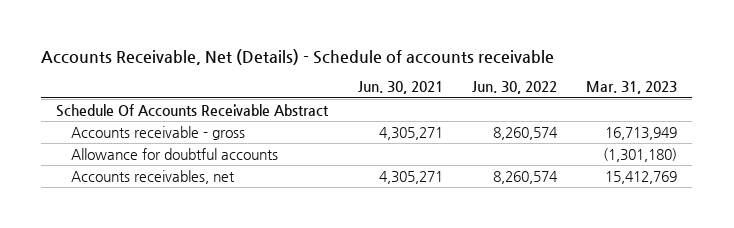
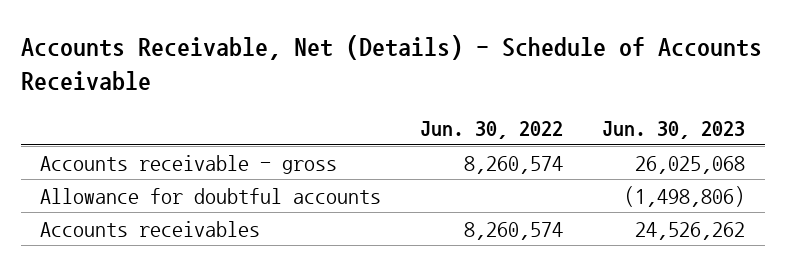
- Accounts Receivable, Net (Details) - Schedule of accounts receivable
+ Accounts Receivable, Net (Details) - Schedule of Accounts Receivable
- | Jun. 30, 2021 | Jun. 30, 2022 | Mar. 31, 2023
+ | Jun. 30, 2022 | Jun. 30, 2023
- Schedule Of Accounts Receivable Abstract
- Accounts receivables, net | 4,305,271 | 8,260,574 | 15,412,769
+ Accounts receivables | 8,260,574 | 24,526,262

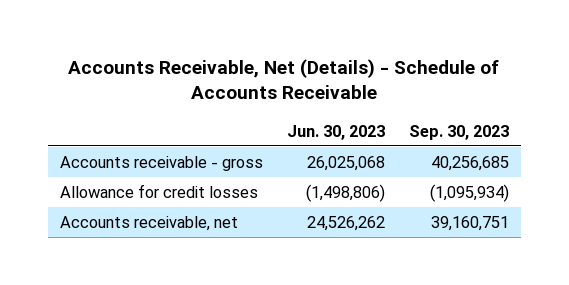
- | Jun. 30, 2022 | Jun. 30, 2023
+ | Jun. 30, 2023 | Sep. 30, 2023
- Allowance for doubtful accounts | | (1,498,806)
- Accounts receivables | 8,260,574 | 24,526,262
+ Allowance for credit losses | (1,498,806) | (1,095,934)
+ Accounts receivable, net | 24,526,262 | 39,160,751

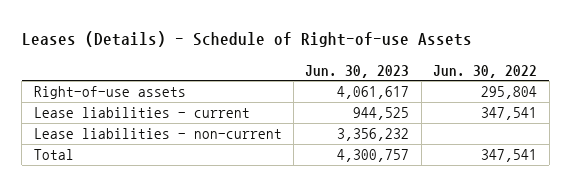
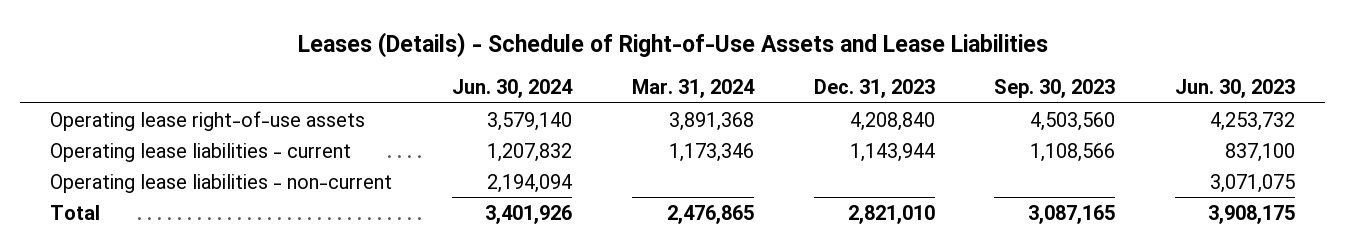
- Leases (Details) - Schedule of Right-of-use Assets
+ Leases (Details) - Schedule of Right-of-Use Assets and Lease Liabilities
- | Jun. 30, 2023 | Jun. 30, 2022
+ | Jun. 30, 2024 | Mar. 31, 2024 | Dec. 31, 2023 | Sep. 30, 2023 | Jun. 30, 2023
- Right-of-use assets | 4,061,617 | 295,804
- Lease liabilities - current | 944,525 | 347,541
- Lease liabilities - non-current | 3,356,232 |
- Total | 4,300,757 | 347,541
+ Operating lease right-of-use assets | 3,579,140 | 3,891,368 | 4,208,840 | 4,503,560 | 4,253,732
+ Operating lease liabilities - current | 1,207,832 | 1,173,346 | 1,143,944 | 1,108,566 | 837,100
+ Operating lease liabilities - non-current | 2,194,094 | | | | 3,071,075
+ Total | 3,401,926 | 2,476,865 | 2,821,010 | 3,087,165 | 3,908,175

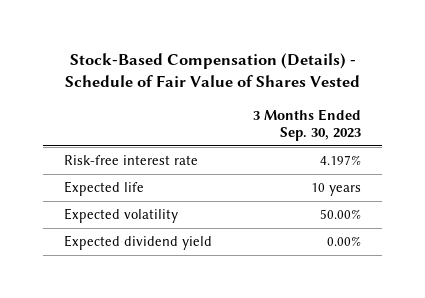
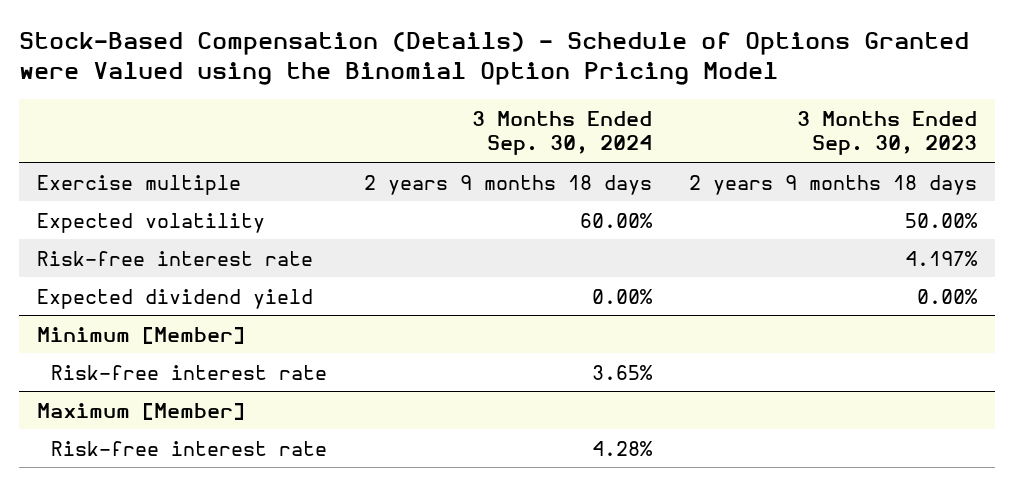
- Stock-Based Compensation (Details) - Schedule of Fair Value of Shares Vested
+ Stock-Based Compensation (Details) - Schedule of Options Granted were Valued using the Binomial Option Pricing Model
- | 3 Months Ended Sep. 30, 2023
+ | 3 Months Ended Sep. 30, 2024 | 3 Months Ended Sep. 30, 2023
- Expected life | 10 years
+ Exercise multiple | 2 years 9 months 18 days | 2 years 9 months 18 days
moved down: Risk-free interest rate | | 4.197%
+ Minimum [Member]
+ Risk-free interest rate | 3.65% |
+ Maximum [Member]
+ Risk-free interest rate | 4.28% |

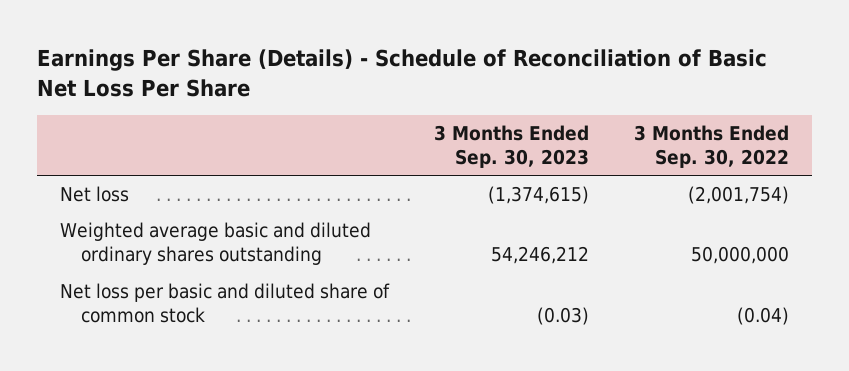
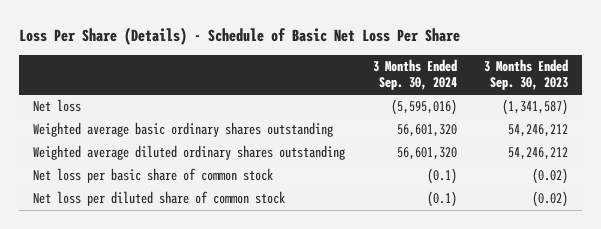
- Earnings Per Share (Details) - Schedule of Reconciliation of Basic Net Loss Per Share
+ Loss Per Share (Details) - Schedule of Basic Net Loss Per Share
- | 3 Months Ended Sep. 30, 2023 | 3 Months Ended Sep. 30, 2022
+ | 3 Months Ended Sep. 30, 2024 | 3 Months Ended Sep. 30, 2023
- Net loss | (1,374,615) | (2,001,754)
- Weighted average basic and diluted ordinary shares outstanding | 54,246,212 | 50,000,000
- Net loss per basic and diluted share of common stock | (0.03) | (0.04)
+ Net loss | (5,595,016) | (1,341,587)
+ Weighted average basic ordinary shares outstanding | 56,601,320 | 54,246,212
+ Weighted average diluted ordinary shares outstanding | 56,601,320 | 54,246,212
+ Net loss per basic share of common stock | (0.1) | (0.02)
+ Net loss per diluted share of common stock | (0.1) | (0.02)

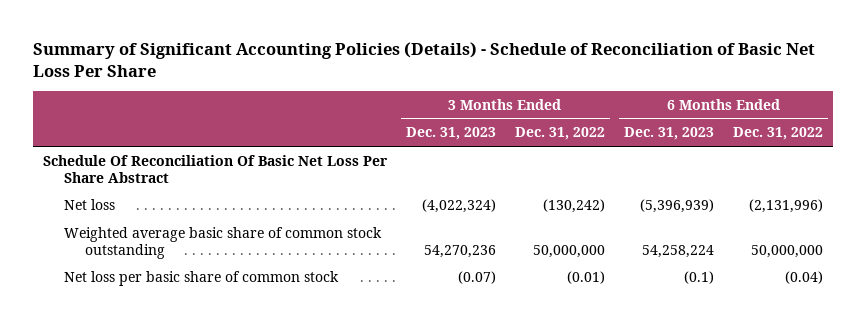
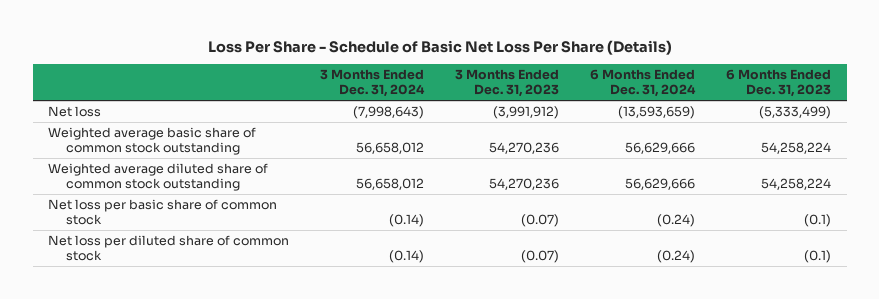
- Summary of Significant Accounting Policies (Details) - Schedule of Reconciliation of Basic Net Loss Per Share
+ Loss Per Share - Schedule of Basic Net Loss Per Share (Details)
- | 3 Months Ended Dec. 31, 2023 | 3 Months Ended Dec. 31, 2022 | 6 Months Ended Dec. 31, 2023 | 6 Months Ended Dec. 31, 2022
+ | 3 Months Ended Dec. 31, 2024 | 3 Months Ended Dec. 31, 2023 | 6 Months Ended Dec. 31, 2024 | 6 Months Ended Dec. 31, 2023
- Schedule Of Reconciliation Of Basic Net Loss Per Share Abstract
- Net loss | (4,022,324) | (130,242) | (5,396,939) | (2,131,996)
+ Net loss | (7,998,643) | (3,991,912) | (13,593,659) | (5,333,499)
+ Weighted average diluted share of common stock outstanding | 56,658,012 | 54,270,236 | 56,629,666 | 54,258,224
+ Net loss per diluted share of common stock | (0.14) | (0.07) | (0.24) | (0.1)

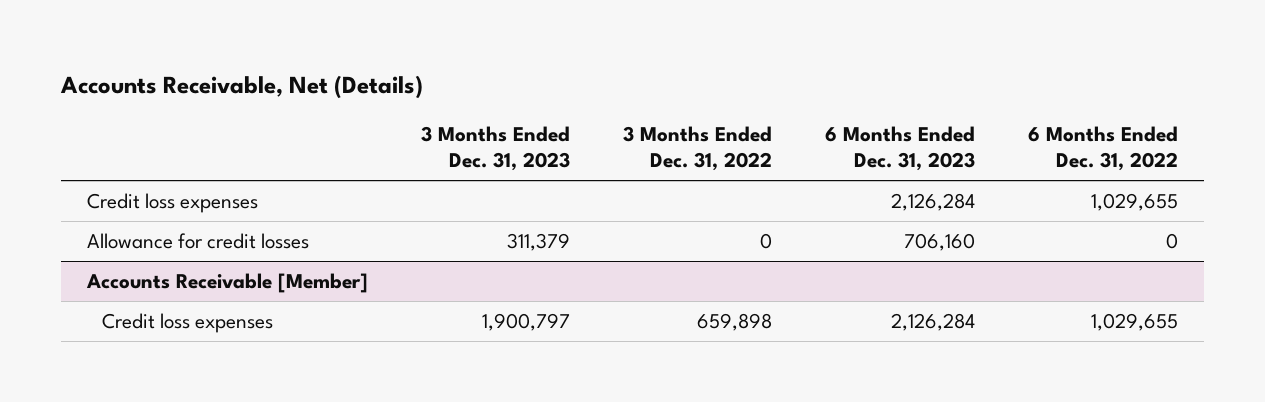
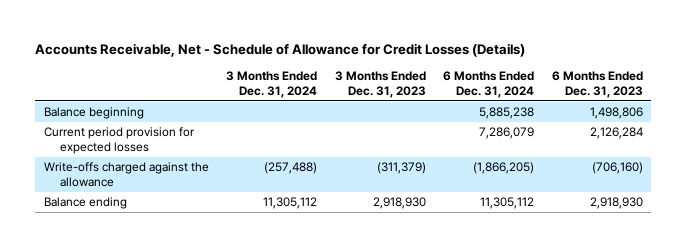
- Accounts Receivable, Net (Details)
+ Accounts Receivable, Net - Schedule of Allowance for Credit Losses (Details)
- | 3 Months Ended Dec. 31, 2023 | 3 Months Ended Dec. 31, 2022 | 6 Months Ended Dec. 31, 2023 | 6 Months Ended Dec. 31, 2022
+ | 3 Months Ended Dec. 31, 2024 | 3 Months Ended Dec. 31, 2023 | 6 Months Ended Dec. 31, 2024 | 6 Months Ended Dec. 31, 2023
- Credit loss expenses | | | 2,126,284 | 1,029,655
- Allowance for credit losses | 311,379 | 0 | 706,160 | 0
- Accounts Receivable [Member]
- Credit loss expenses | 1,900,797 | 659,898 | 2,126,284 | 1,029,655
+ Balance beginning | | | 5,885,238 | 1,498,806
+ Current period provision for expected losses | | | 7,286,079 | 2,126,284
+ Write-offs charged against the allowance | (257,488) | (311,379) | (1,866,205) | (706,160)
+ Balance ending | 11,305,112 | 2,918,930 | 11,305,112 | 2,918,930

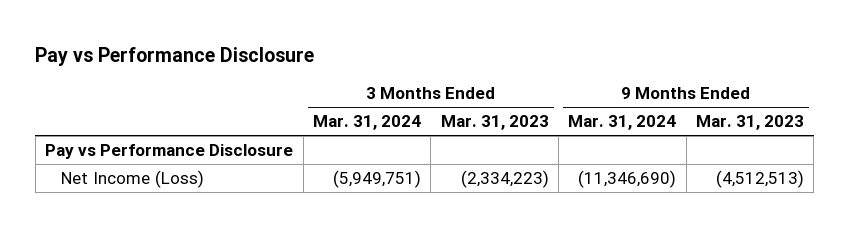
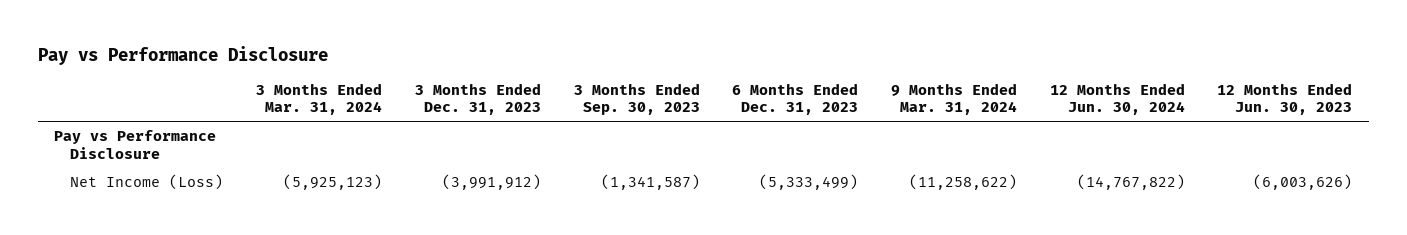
- | 3 Months Ended Mar. 31, 2024 | 3 Months Ended Mar. 31, 2023 | 9 Months Ended Mar. 31, 2024 | 9 Months Ended Mar. 31, 2023
+ | 3 Months Ended Mar. 31, 2024 | 3 Months Ended Dec. 31, 2023 | 3 Months Ended Sep. 30, 2023 | 6 Months Ended Dec. 31, 2023 | 9 Months Ended Mar. 31, 2024 | 12 Months Ended Jun. 30, 2024 | 12 Months Ended Jun. 30, 2023
- Net Income (Loss) | (5,949,751) | (2,334,223) | (11,346,690) | (4,512,513)
+ Net Income (Loss) | (5,925,123) | (3,991,912) | (1,341,587) | (5,333,499) | (11,258,622) | (14,767,822) | (6,003,626)

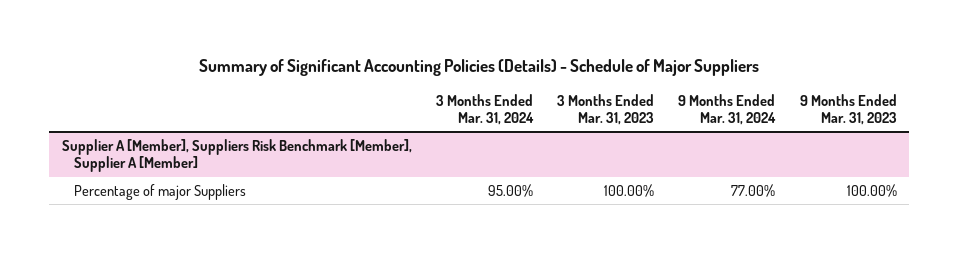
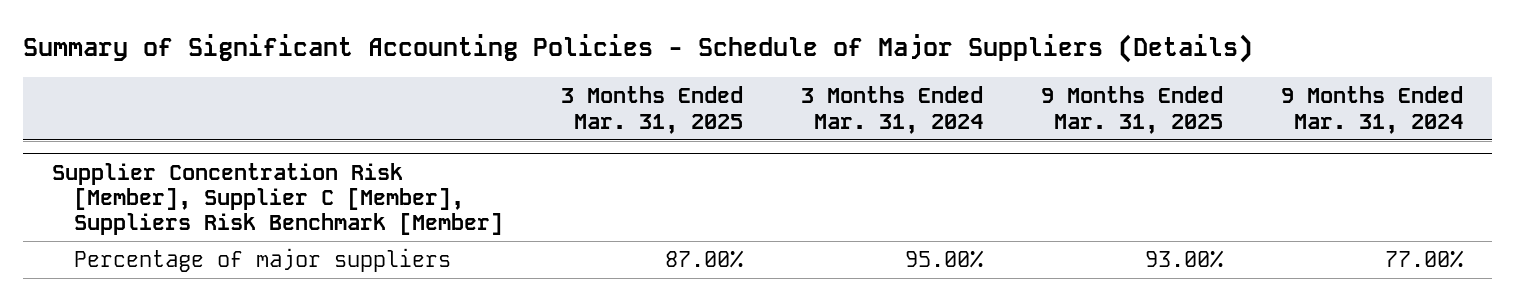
- Summary of Significant Accounting Policies (Details) - Schedule of Major Suppliers
+ Summary of Significant Accounting Policies - Schedule of Major Suppliers (Details)
- | 3 Months Ended Mar. 31, 2024 | 3 Months Ended Mar. 31, 2023 | 9 Months Ended Mar. 31, 2024 | 9 Months Ended Mar. 31, 2023
+ | 3 Months Ended Mar. 31, 2025 | 3 Months Ended Mar. 31, 2024 | 9 Months Ended Mar. 31, 2025 | 9 Months Ended Mar. 31, 2024
- Supplier A [Member], Suppliers Risk Benchmark [Member], Supplier A [Member]
- Percentage of major Suppliers | 95.00% | 100.00% | 77.00% | 100.00%
+ Supplier Concentration Risk [Member], Supplier C [Member], Suppliers Risk Benchmark [Member]
+ Percentage of major suppliers | 87.00% | 95.00% | 93.00% | 77.00%

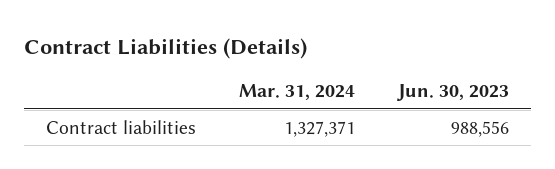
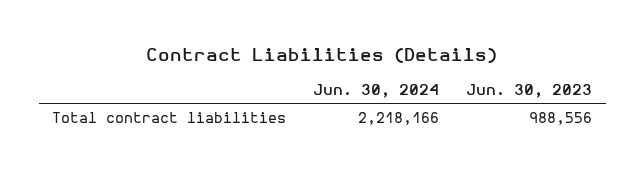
- | Mar. 31, 2024 | Jun. 30, 2023
+ | Jun. 30, 2024 | Jun. 30, 2023
- Contract liabilities | 1,327,371 | 988,556
+ Total contract liabilities | 2,218,166 | 988,556

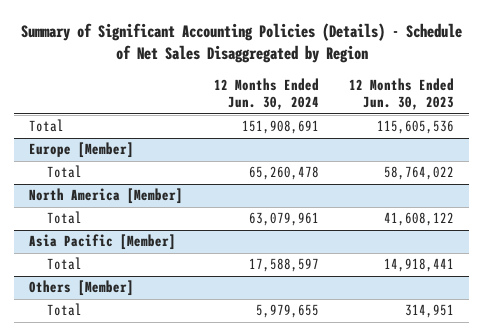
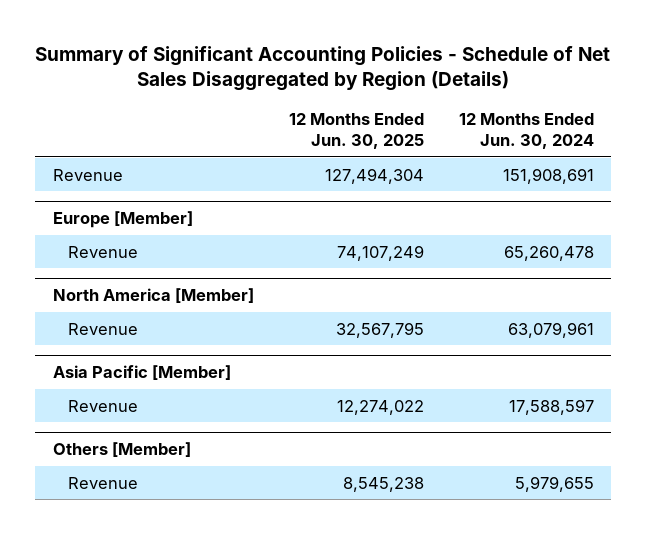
- Summary of Significant Accounting Policies (Details) - Schedule of Net Sales Disaggregated by Region
+ Summary of Significant Accounting Policies - Schedule of Net Sales Disaggregated by Region (Details)
- | 12 Months Ended Jun. 30, 2024 | 12 Months Ended Jun. 30, 2023
+ | 12 Months Ended Jun. 30, 2025 | 12 Months Ended Jun. 30, 2024
- Total | 151,908,691 | 115,605,536
+ Revenue | 127,494,304 | 151,908,691
@ Europe [Member]
- Total | 65,260,478 | 58,764,022
+ Revenue | 74,107,249 | 65,260,478
@ North America [Member]
- Total | 63,079,961 | 41,608,122
+ Revenue | 32,567,795 | 63,079,961
@ Asia Pacific [Member]
- Total | 17,588,597 | 14,918,441
+ Revenue | 12,274,022 | 17,588,597
@ Others [Member]
- Total | 5,979,655 | 314,951
+ Revenue | 8,545,238 | 5,979,655

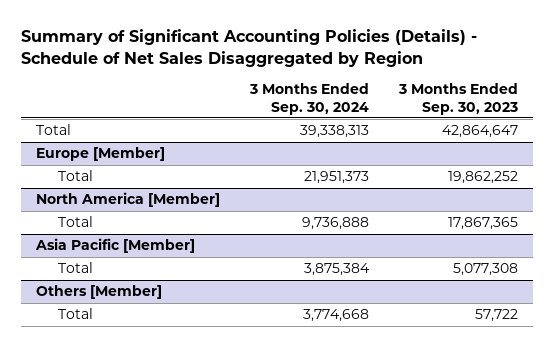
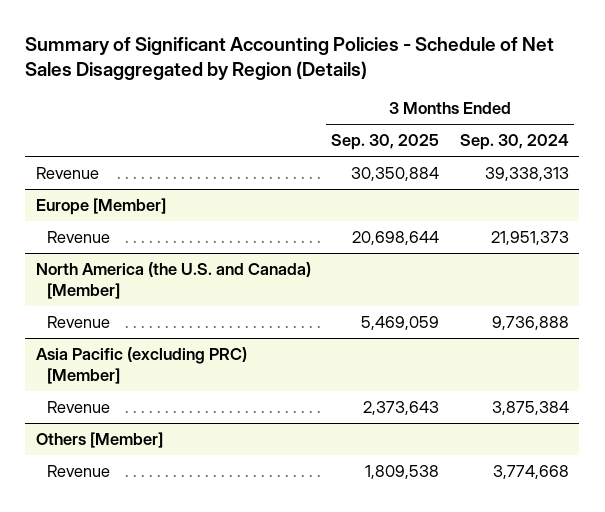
- Summary of Significant Accounting Policies (Details) - Schedule of Net Sales Disaggregated by Region
+ Summary of Significant Accounting Policies - Schedule of Net Sales Disaggregated by Region (Details)
- | 3 Months Ended Sep. 30, 2024 | 3 Months Ended Sep. 30, 2023
+ | 3 Months Ended Sep. 30, 2025 | 3 Months Ended Sep. 30, 2024
- Total | 39,338,313 | 42,864,647
+ Revenue | 30,350,884 | 39,338,313
@ Europe [Member]
- Total | 21,951,373 | 19,862,252
- North America [Member]
- Total | 9,736,888 | 17,867,365
- Asia Pacific [Member]
- Total | 3,875,384 | 5,077,308
@ Europe [Member]
+ Revenue | 20,698,644 | 21,951,373
+ North America (the U.S. and Canada) [Member]
+ Revenue | 5,469,059 | 9,736,888
+ Asia Pacific (excluding PRC) [Member]
+ Revenue | 2,373,643 | 3,875,384
@ Others [Member]
- Total | 3,774,668 | 57,722
+ Revenue | 1,809,538 | 3,774,668

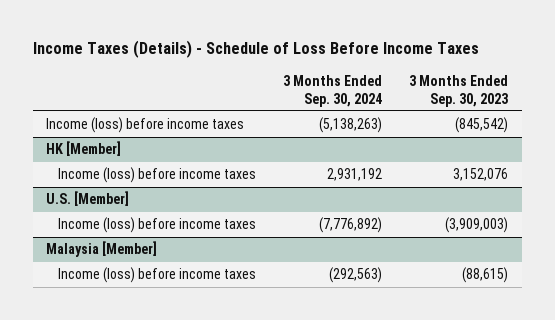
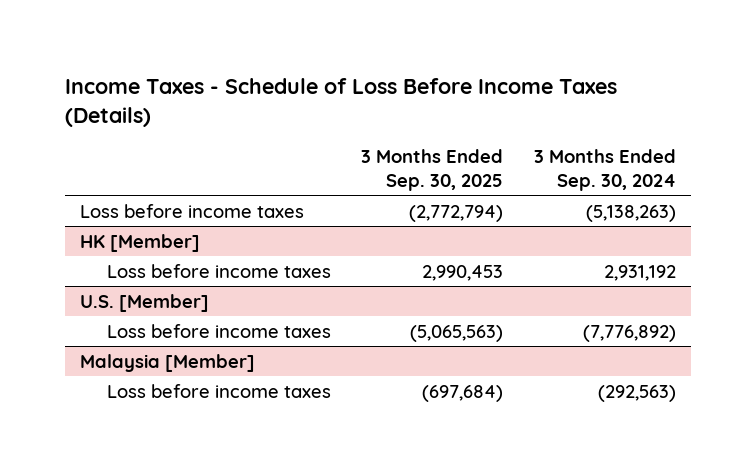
- Income Taxes (Details) - Schedule of Loss Before Income Taxes
+ Income Taxes - Schedule of Loss Before Income Taxes (Details)
- | 3 Months Ended Sep. 30, 2024 | 3 Months Ended Sep. 30, 2023
+ | 3 Months Ended Sep. 30, 2025 | 3 Months Ended Sep. 30, 2024
- Income (loss) before income taxes | (5,138,263) | (845,542)
+ Loss before income taxes | (2,772,794) | (5,138,263)
@ HK [Member]
- Income (loss) before income taxes | 2,931,192 | 3,152,076
+ Loss before income taxes | 2,990,453 | 2,931,192
@ U.S. [Member]
- Income (loss) before income taxes | (7,776,892) | (3,909,003)
+ Loss before income taxes | (5,065,563) | (7,776,892)
@ Malaysia [Member]
- Income (loss) before income taxes | (292,563) | (88,615)
+ Loss before income taxes | (697,684) | (292,563)

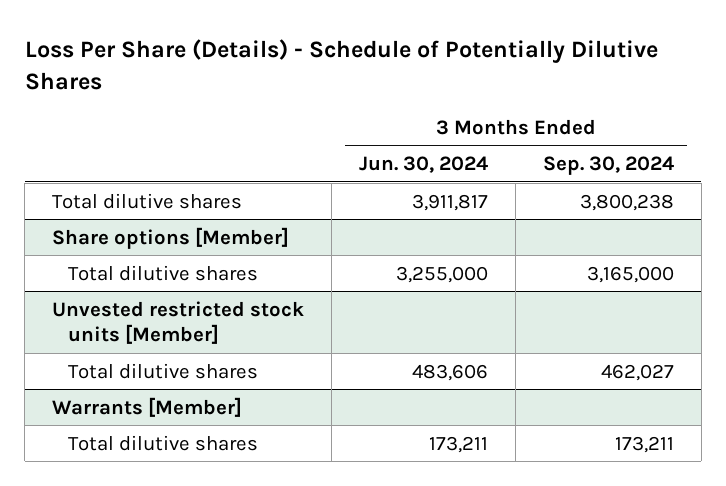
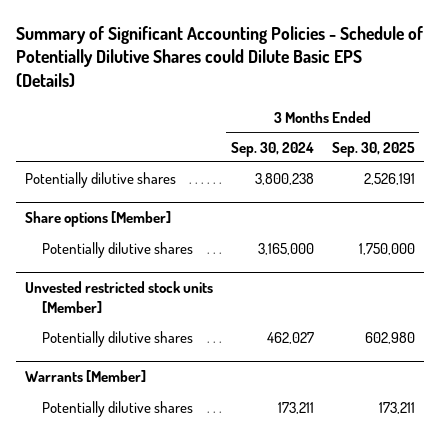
- Loss Per Share (Details) - Schedule of Potentially Dilutive Shares
+ Summary of Significant Accounting Policies - Schedule of Potentially Dilutive Shares could Dilute Basic EPS (Details)
- | 3 Months Ended Jun. 30, 2024 | 3 Months Ended Sep. 30, 2024
+ | 3 Months Ended Sep. 30, 2024 | 3 Months Ended Sep. 30, 2025
- Total dilutive shares | 3,911,817 | 3,800,238
+ Potentially dilutive shares | 3,800,238 | 2,526,191
@ Share options [Member]
- Total dilutive shares | 3,255,000 | 3,165,000
+ Potentially dilutive shares | 3,165,000 | 1,750,000
@ Unvested restricted stock units [Member]
- Total dilutive shares | 483,606 | 462,027
+ Potentially dilutive shares | 462,027 | 602,980
@ Warrants [Member]
- Total dilutive shares | 173,211 | 173,211
+ Potentially dilutive shares | 173,211 | 173,211

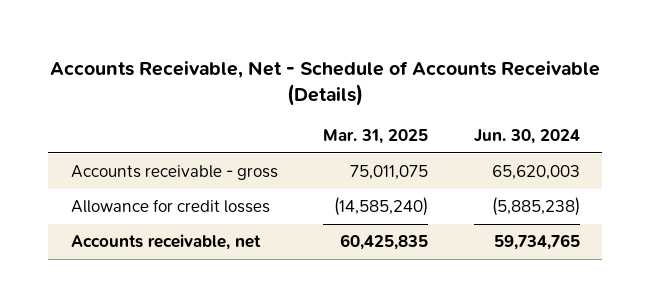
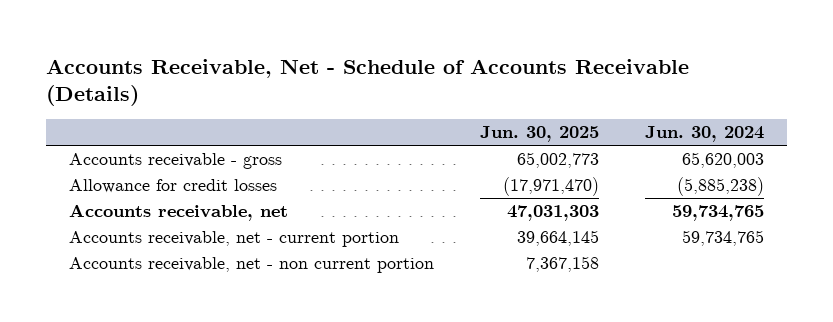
- | Mar. 31, 2025 | Jun. 30, 2024
+ | Jun. 30, 2025 | Jun. 30, 2024
+ Accounts receivable, net - current portion | 39,664,145 | 59,734,765
+ Accounts receivable, net - non current portion | 7,367,158 |

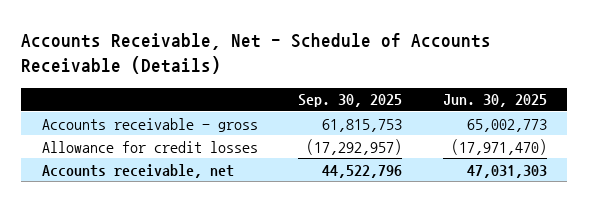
- | Jun. 30, 2025 | Jun. 30, 2024
+ | Sep. 30, 2025 | Jun. 30, 2025
- Accounts receivable, net - current portion | 39,664,145 | 59,734,765
- Accounts receivable, net - non current portion | 7,367,158 |

